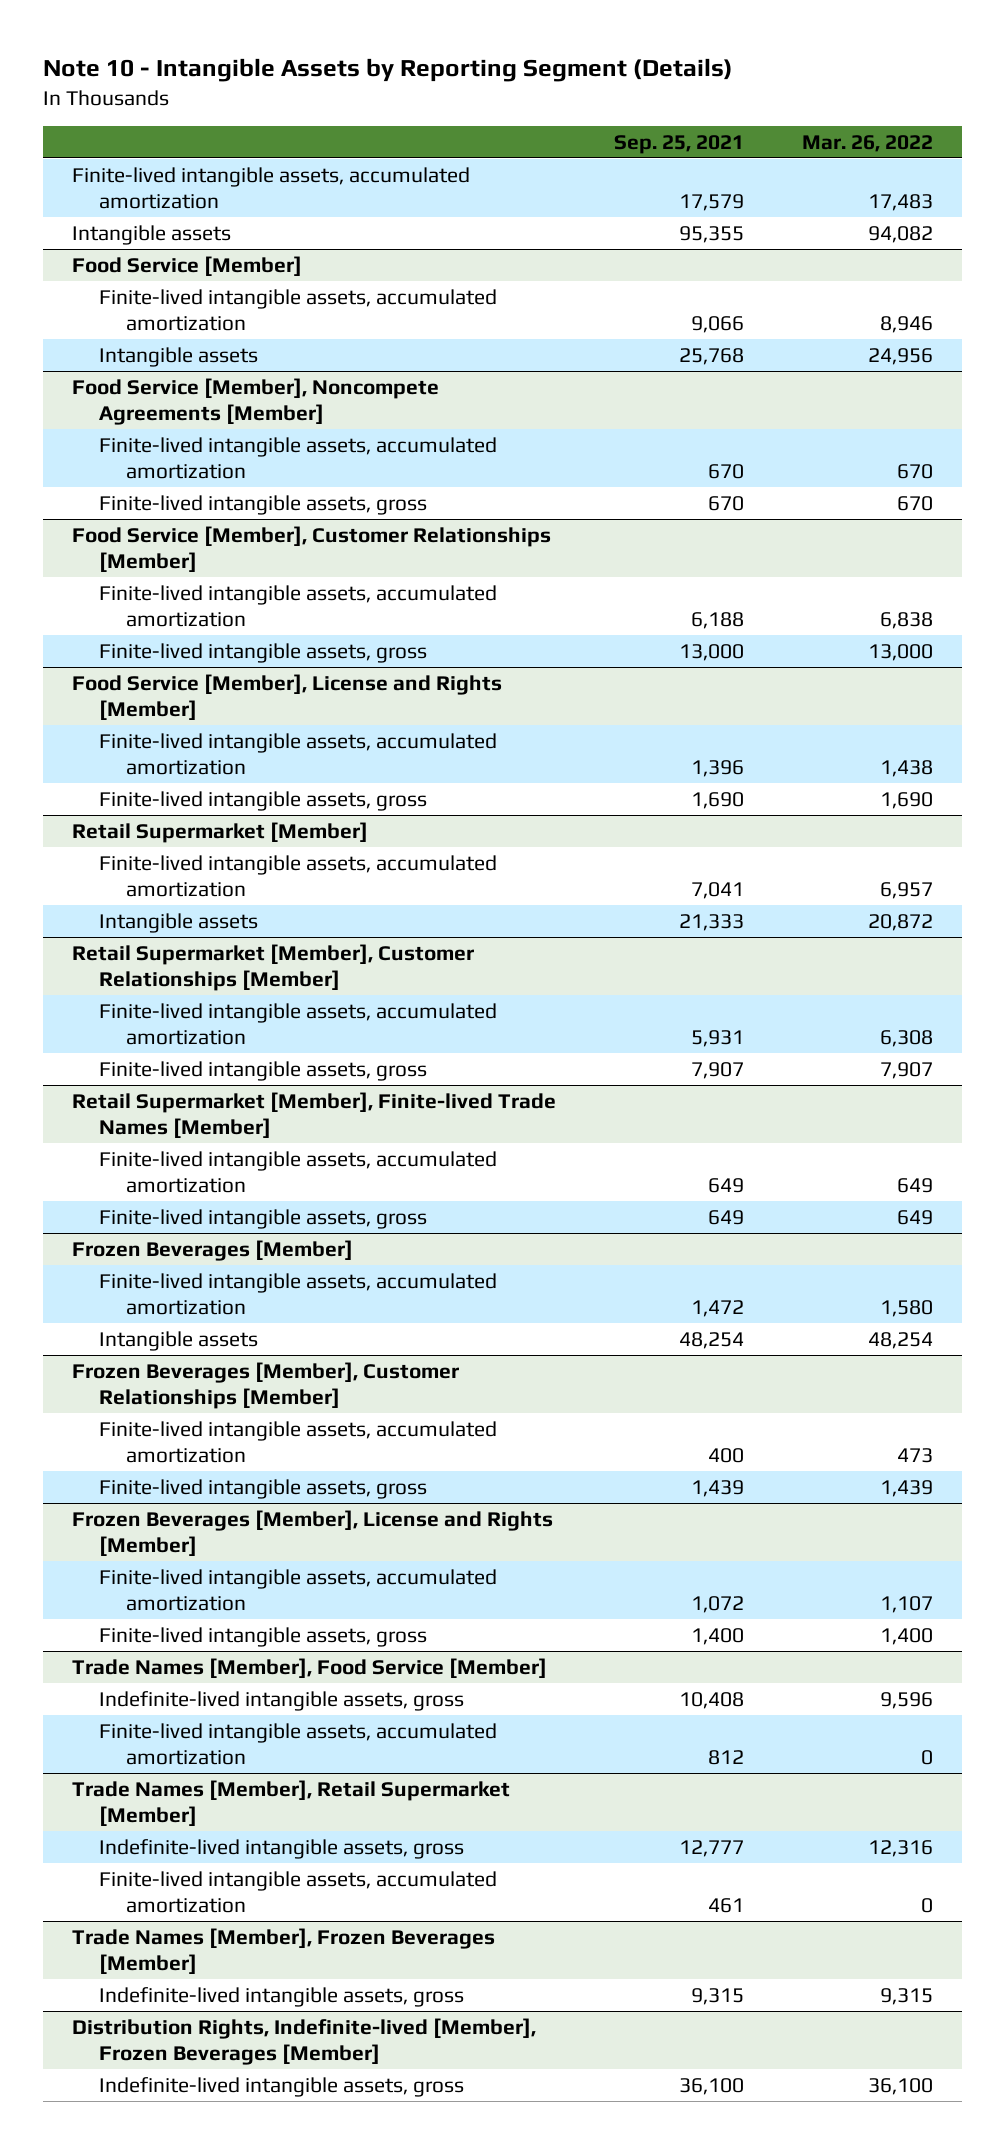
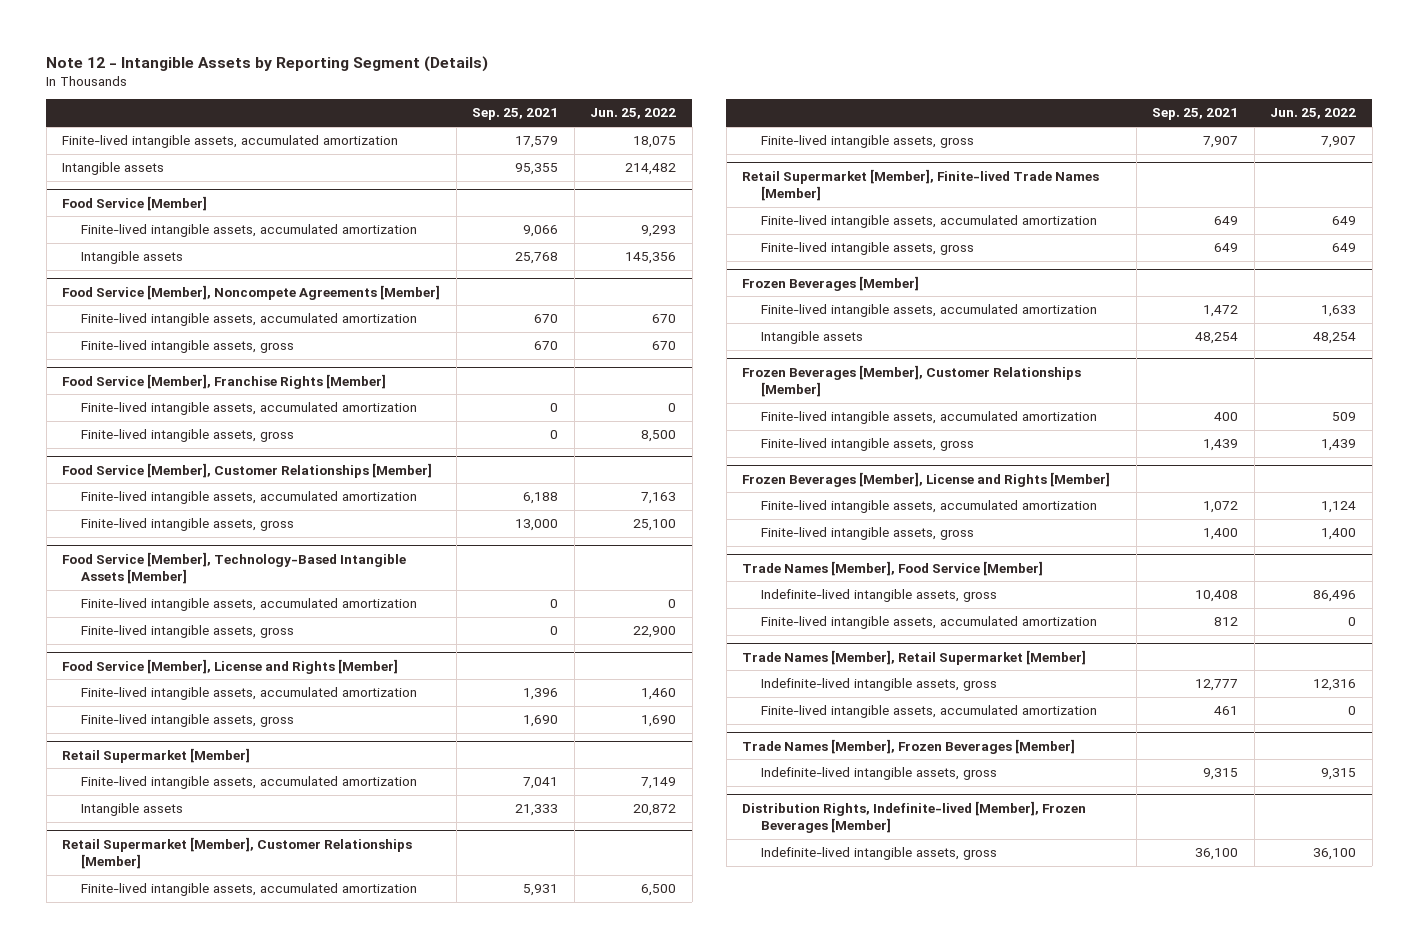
- Note 10 - Intangible Assets by Reporting Segment (Details)
+ Note 12 - Intangible Assets by Reporting Segment (Details)
- | Sep. 25, 2021 | Mar. 26, 2022
+ | Sep. 25, 2021 | Jun. 25, 2022
+ Food Service [Member], Franchise Rights [Member]
+ Finite-lived intangible assets, accumulated amortization | 0 | 0
+ Finite-lived intangible assets, gross | 0 | 8,500
+ Food Service [Member], Technology-Based Intangible Assets [Member]
+ Finite-lived intangible assets, accumulated amortization | 0 | 0
+ Finite-lived intangible assets, gross | 0 | 22,900

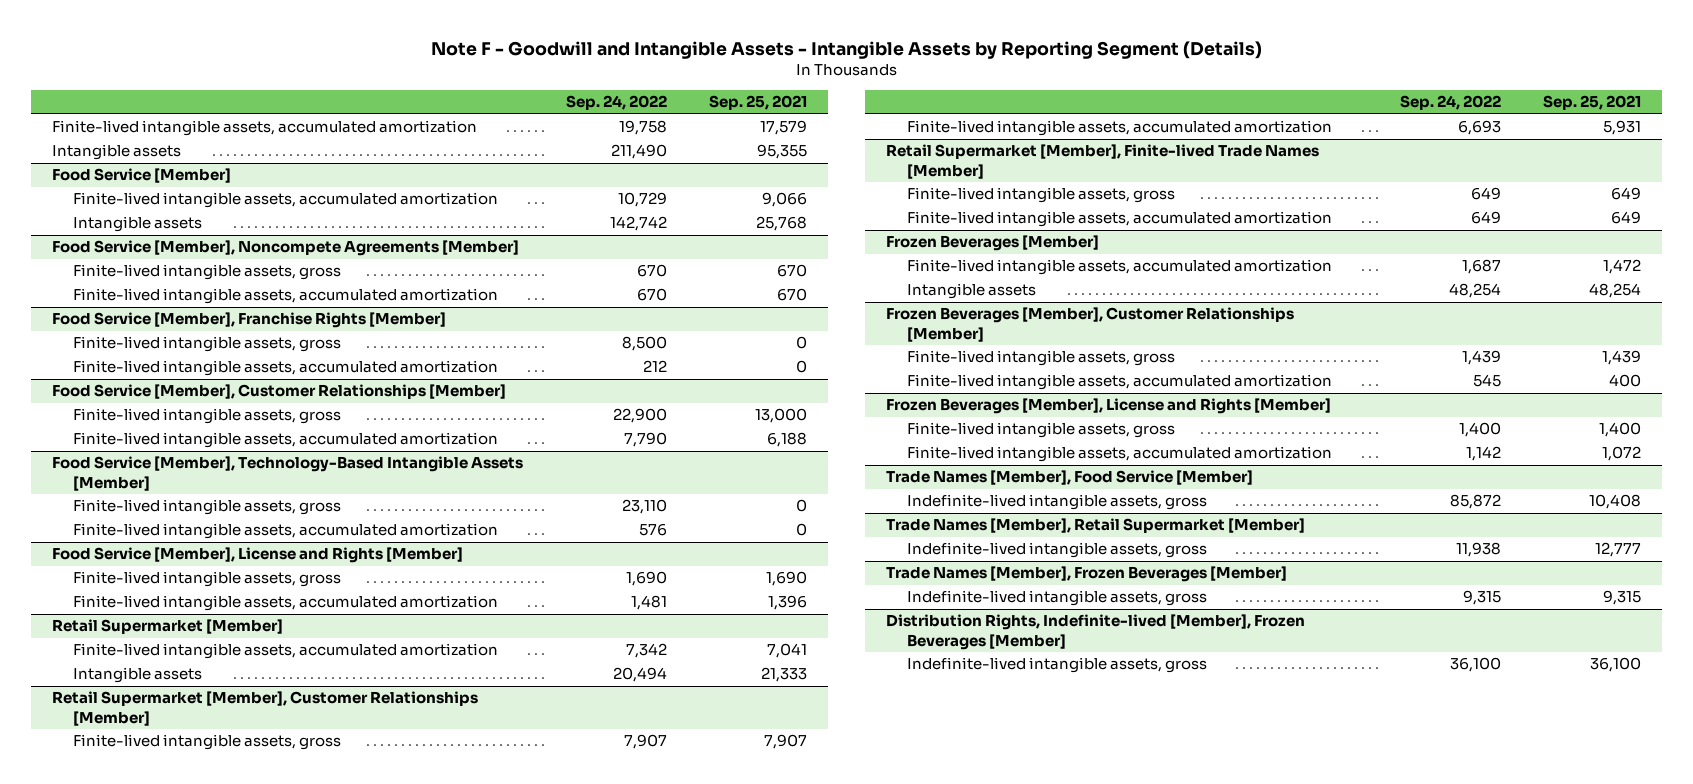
- Note 12 - Intangible Assets by Reporting Segment (Details)
+ Note F - Goodwill and Intangible Assets - Intangible Assets by Reporting Segment (Details)
- | Sep. 25, 2021 | Jun. 25, 2022
+ | Sep. 24, 2022 | Sep. 25, 2021
@ Food Service [Member], Noncompete Agreements [Member]
moved down: Finite-lived intangible assets, accumulated amortization | 670 | 670
@ Food Service [Member], Franchise Rights [Member]
moved down: Finite-lived intangible assets, accumulated amortization | 212 | 0
@ Food Service [Member], Customer Relationships [Member]
moved down: Finite-lived intangible assets, accumulated amortization | 7,790 | 6,188
@ Food Service [Member], Technology-Based Intangible Assets [Member]
moved down: Finite-lived intangible assets, accumulated amortization | 576 | 0
@ Food Service [Member], License and Rights [Member]
moved down: Finite-lived intangible assets, accumulated amortization | 1,481 | 1,396
@ Retail Supermarket [Member], Customer Relationships [Member]
moved down: Finite-lived intangible assets, accumulated amortization | 6,693 | 5,931
@ Retail Supermarket [Member], Finite-lived Trade Names [Member]
moved down: Finite-lived intangible assets, accumulated amortization | 649 | 649
@ Frozen Beverages [Member], Customer Relationships [Member]
moved down: Finite-lived intangible assets, accumulated amortization | 545 | 400
@ Frozen Beverages [Member], License and Rights [Member]
moved down: Finite-lived intangible assets, accumulated amortization | 1,142 | 1,072
@ Trade Names [Member], Food Service [Member]
- Finite-lived intangible assets, accumulated amortization | 812 | 0
@ Trade Names [Member], Retail Supermarket [Member]
- Finite-lived intangible assets, accumulated amortization | 461 | 0

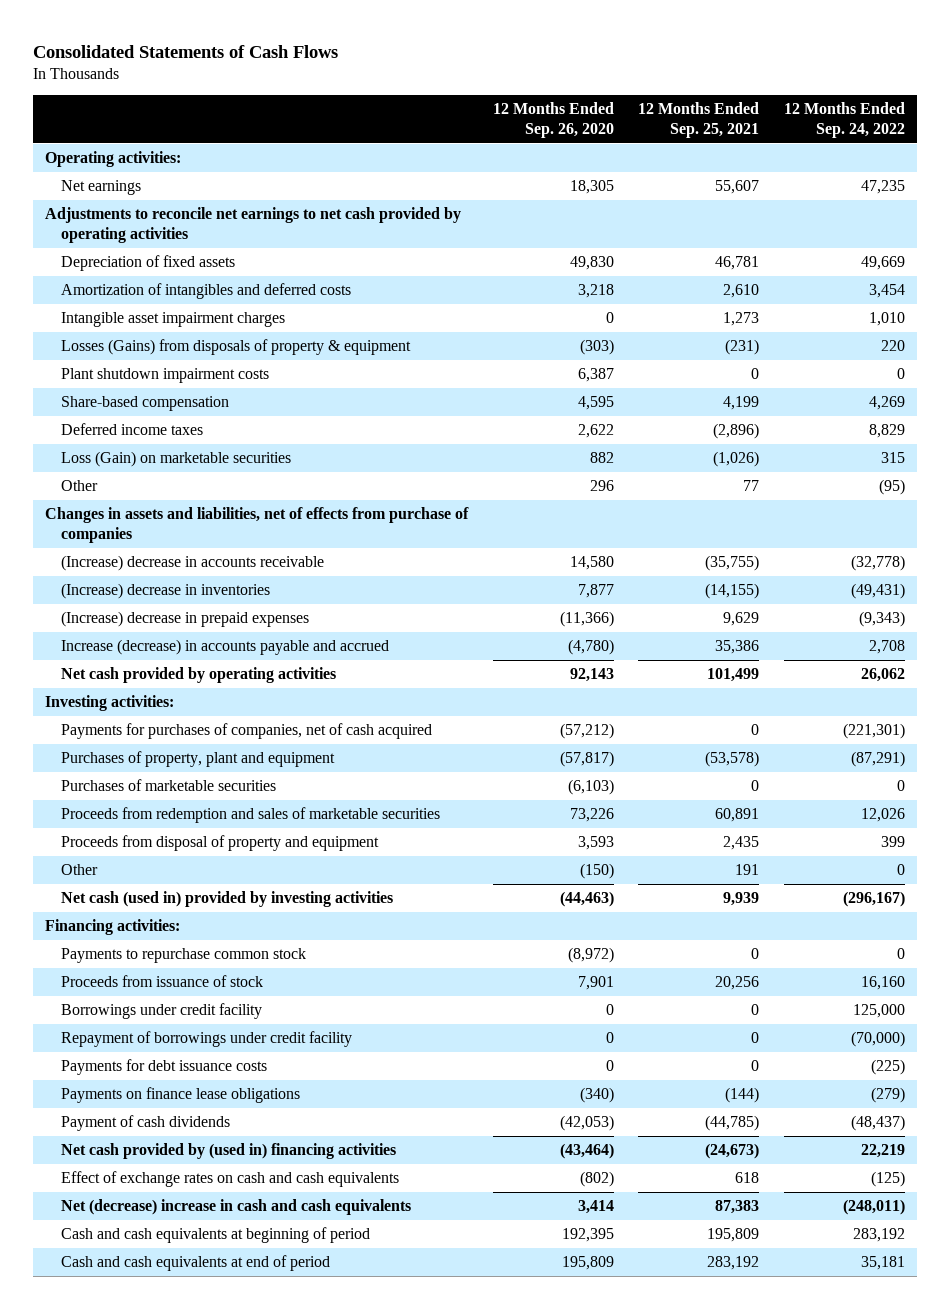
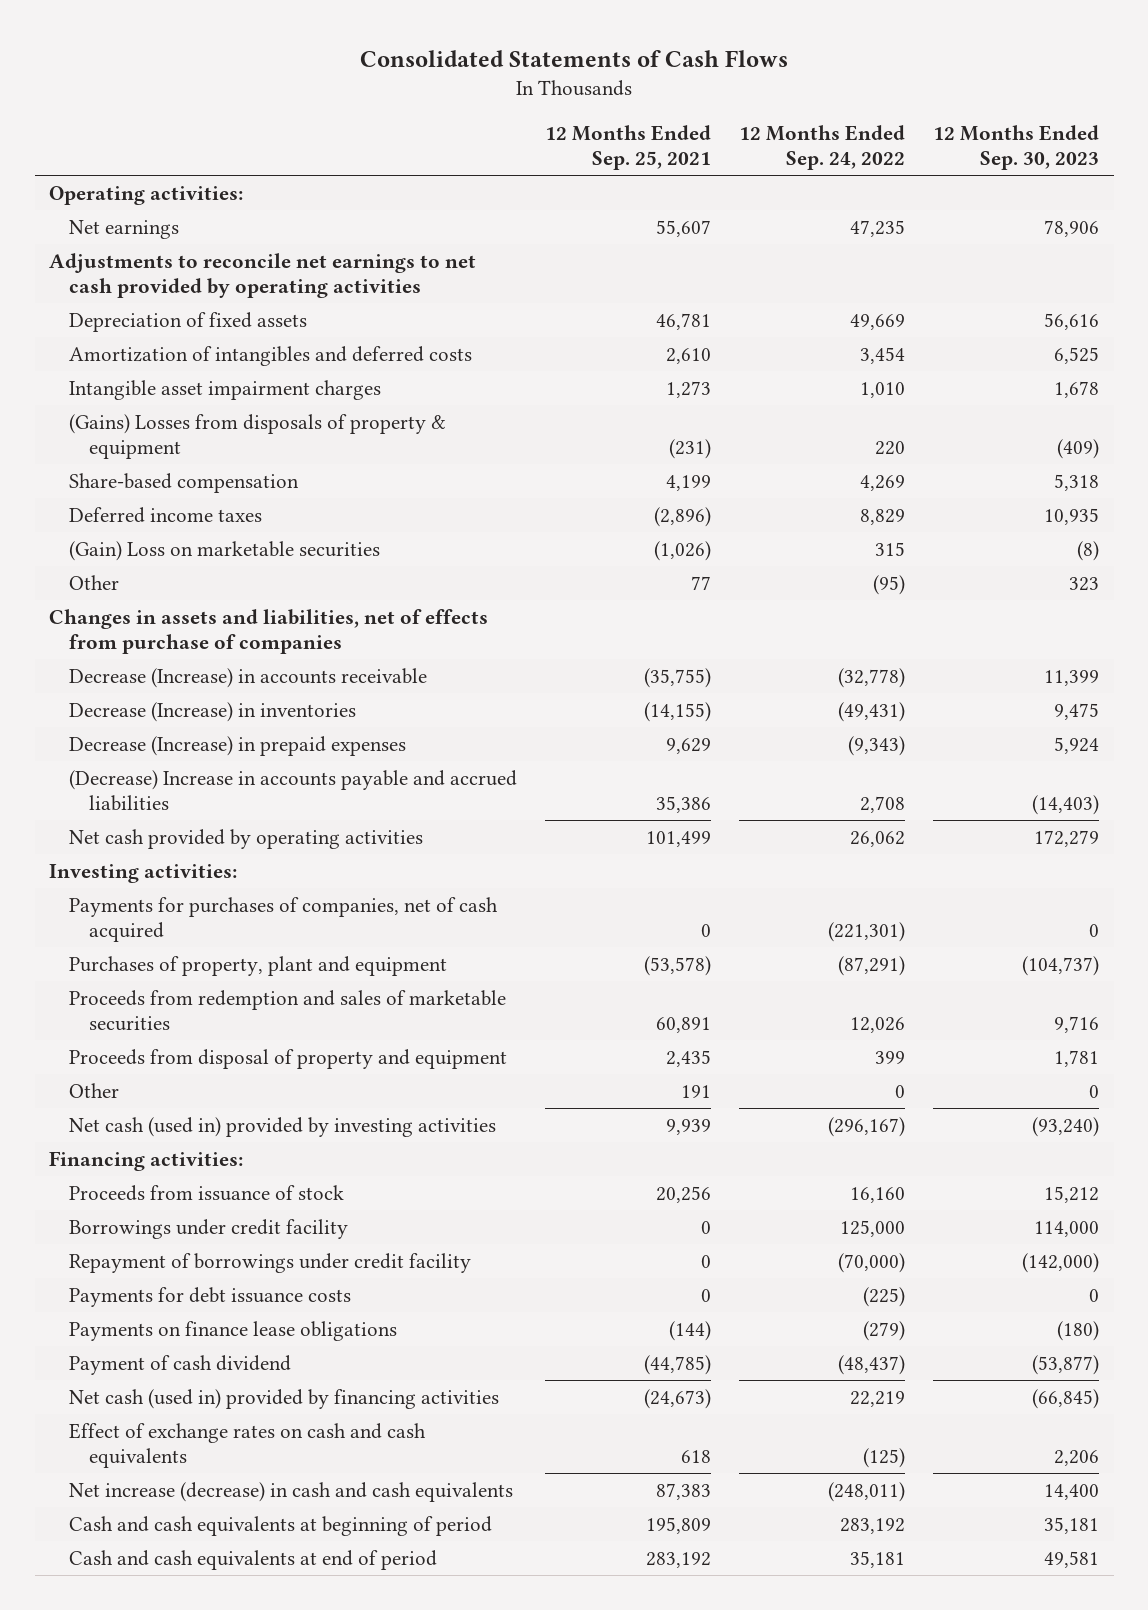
- | 12 Months Ended Sep. 26, 2020 | 12 Months Ended Sep. 25, 2021 | 12 Months Ended Sep. 24, 2022
+ | 12 Months Ended Sep. 25, 2021 | 12 Months Ended Sep. 24, 2022 | 12 Months Ended Sep. 30, 2023
- Losses (Gains) from disposals of property & equipment | (303) | (231) | 220
- Plant shutdown impairment costs | 6,387 | 0 | 0
+ (Gains) Losses from disposals of property & equipment | (231) | 220 | (409)
- Loss (Gain) on marketable securities | 882 | (1,026) | 315
+ (Gain) Loss on marketable securities | (1,026) | 315 | (8)
- (Increase) decrease in accounts receivable | 14,580 | (35,755) | (32,778)
- (Increase) decrease in inventories | 7,877 | (14,155) | (49,431)
- (Increase) decrease in prepaid expenses | (11,366) | 9,629 | (9,343)
- Increase (decrease) in accounts payable and accrued | (4,780) | 35,386 | 2,708
+ Decrease (Increase) in accounts receivable | (35,755) | (32,778) | 11,399
+ Decrease (Increase) in inventories | (14,155) | (49,431) | 9,475
+ Decrease (Increase) in prepaid expenses | 9,629 | (9,343) | 5,924
+ (Decrease) Increase in accounts payable and accrued liabilities | 35,386 | 2,708 | (14,403)
- Purchases of marketable securities | (6,103) | 0 | 0
- Payments to repurchase common stock | (8,972) | 0 | 0
- Payment of cash dividends | (42,053) | (44,785) | (48,437)
- Net cash provided by (used in) financing activities | (43,464) | (24,673) | 22,219
+ Payment of cash dividend | (44,785) | (48,437) | (53,877)
+ Net cash (used in) provided by financing activities | (24,673) | 22,219 | (66,845)
- Net (decrease) increase in cash and cash equivalents | 3,414 | 87,383 | (248,011)
+ Net increase (decrease) in cash and cash equivalents | 87,383 | (248,011) | 14,400

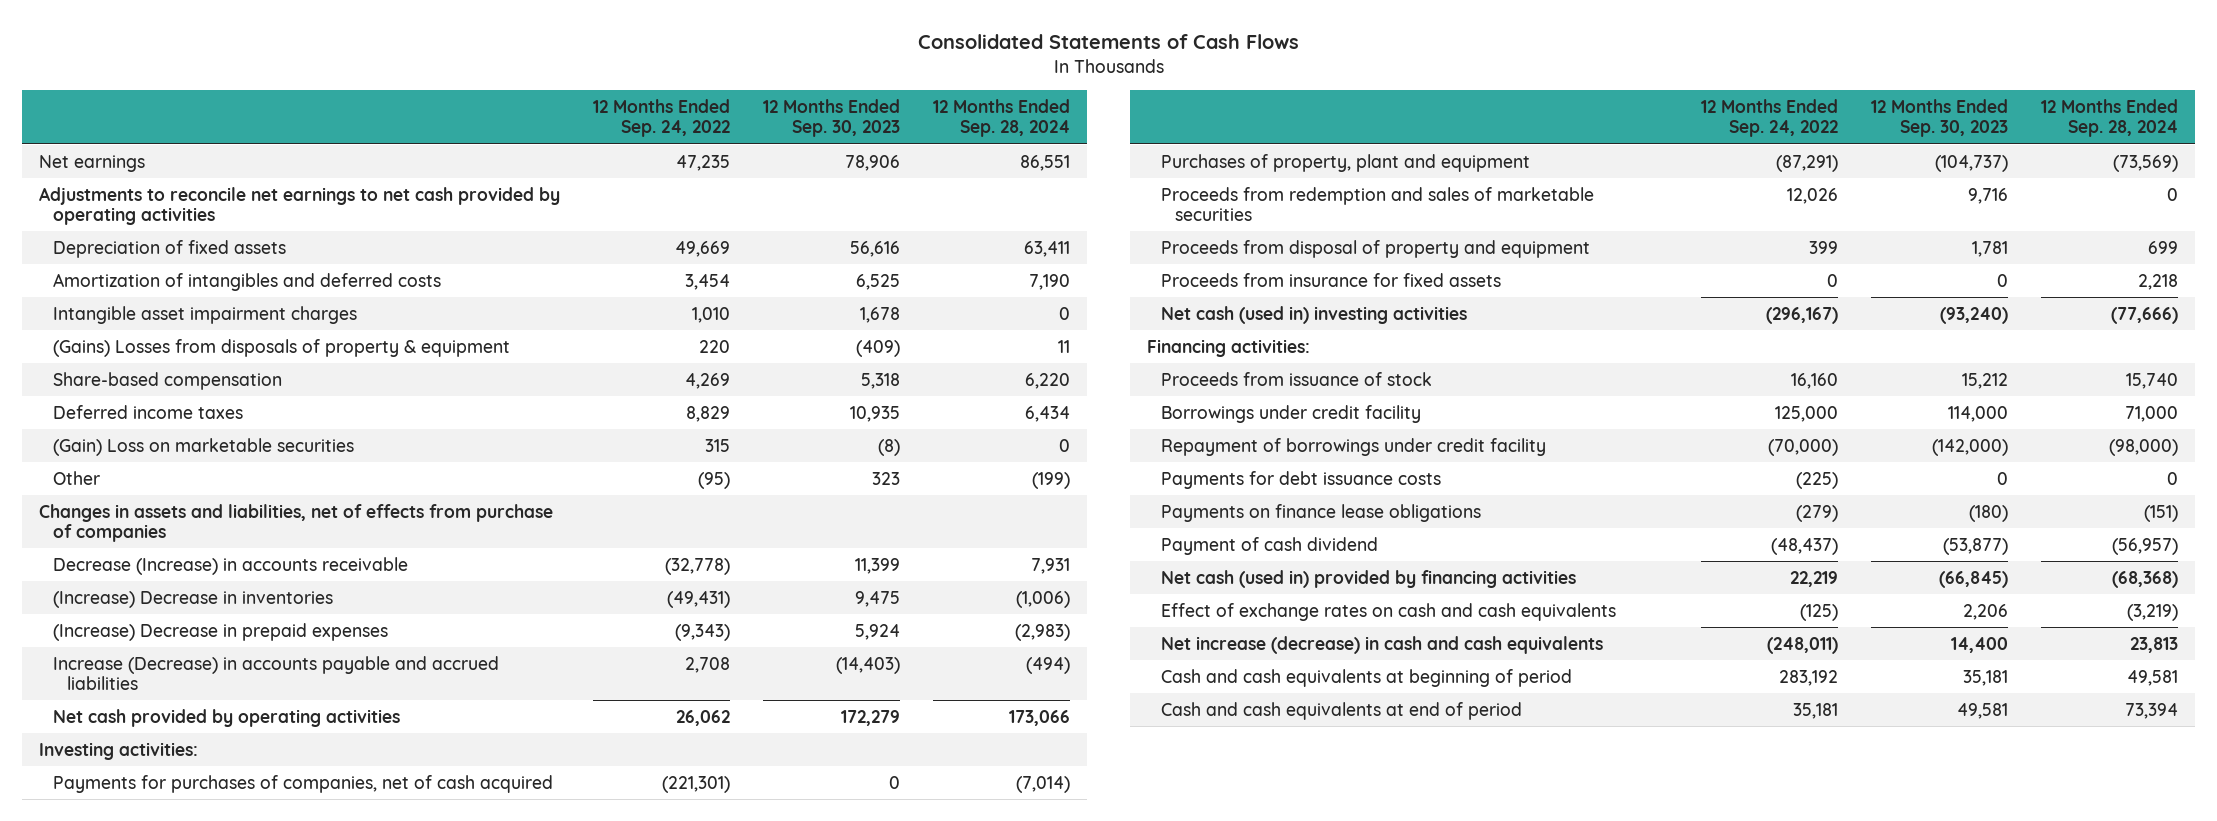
- | 12 Months Ended Sep. 25, 2021 | 12 Months Ended Sep. 24, 2022 | 12 Months Ended Sep. 30, 2023
+ | 12 Months Ended Sep. 24, 2022 | 12 Months Ended Sep. 30, 2023 | 12 Months Ended Sep. 28, 2024
- Operating activities:
- Decrease (Increase) in inventories | (14,155) | (49,431) | 9,475
- Decrease (Increase) in prepaid expenses | 9,629 | (9,343) | 5,924
- (Decrease) Increase in accounts payable and accrued liabilities | 35,386 | 2,708 | (14,403)
+ (Increase) Decrease in inventories | (49,431) | 9,475 | (1,006)
+ (Increase) Decrease in prepaid expenses | (9,343) | 5,924 | (2,983)
+ Increase (Decrease) in accounts payable and accrued liabilities | 2,708 | (14,403) | (494)
- Other | 191 | 0 | 0
- Net cash (used in) provided by investing activities | 9,939 | (296,167) | (93,240)
+ Proceeds from insurance for fixed assets | 0 | 0 | 2,218
+ Net cash (used in) investing activities | (296,167) | (93,240) | (77,666)

